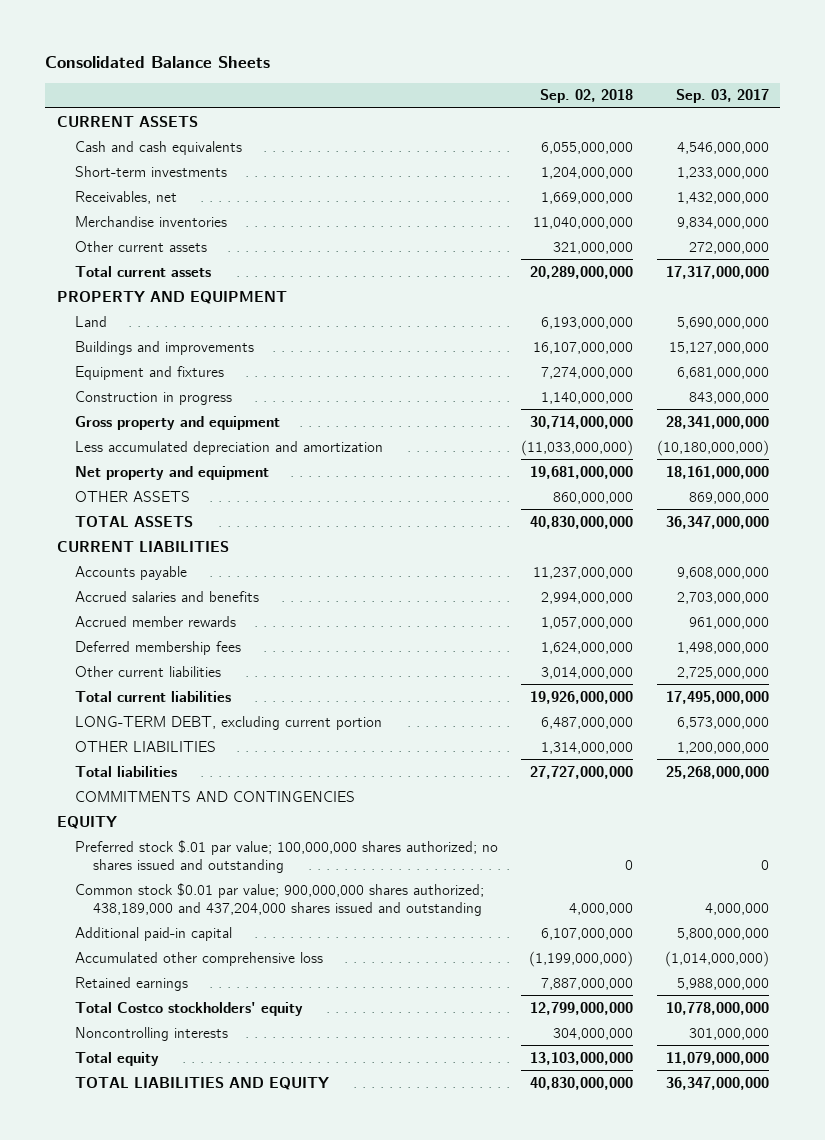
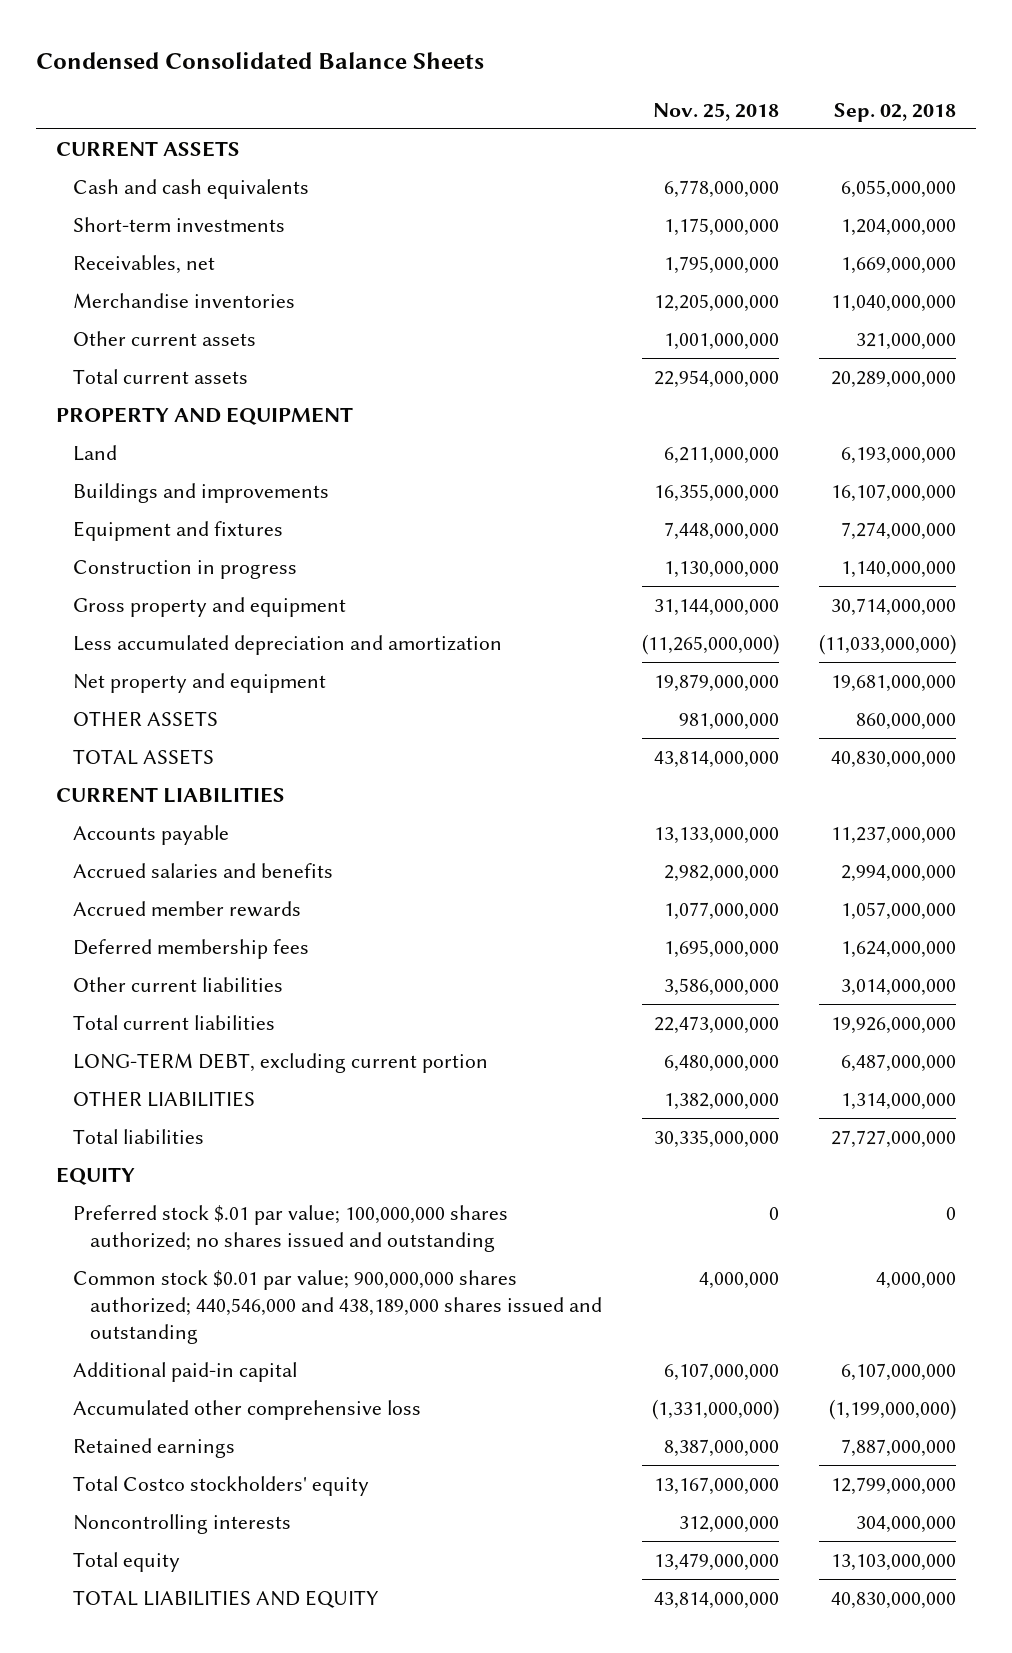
- Consolidated Balance Sheets
+ Condensed Consolidated Balance Sheets
- | Sep. 02, 2018 | Sep. 03, 2017
+ | Nov. 25, 2018 | Sep. 02, 2018
- COMMITMENTS AND CONTINGENCIES
- Common stock $0.01 par value; 900,000,000 shares authorized; 438,189,000 and 437,204,000 shares issued and outstanding | 4,000,000 | 4,000,000
+ Common stock $0.01 par value; 900,000,000 shares authorized; 440,546,000 and 438,189,000 shares issued and outstanding | 4,000,000 | 4,000,000

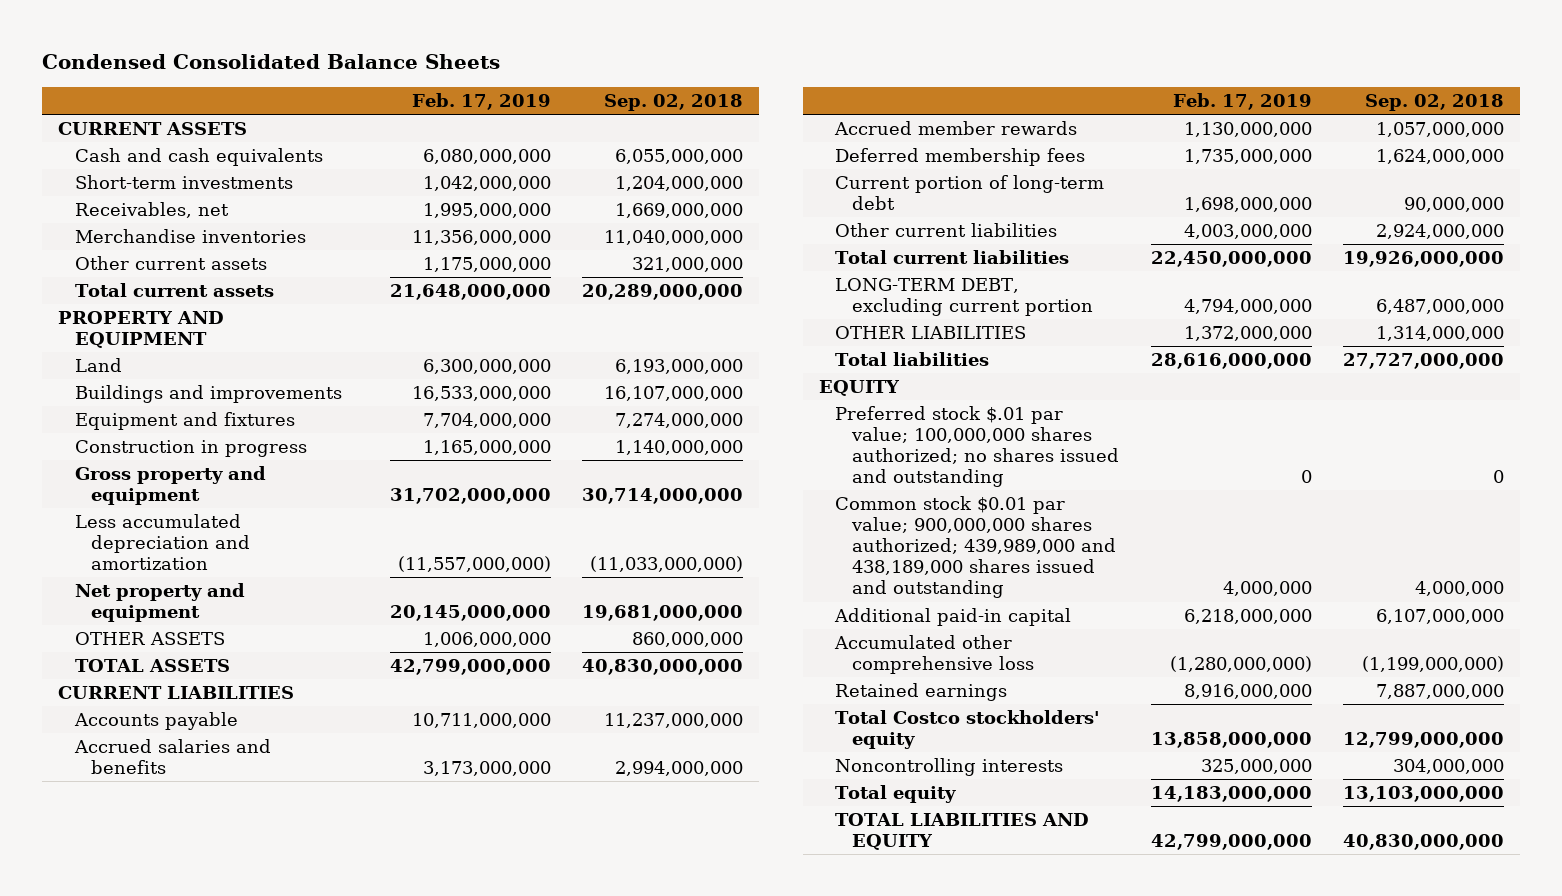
- | Nov. 25, 2018 | Sep. 02, 2018
+ | Feb. 17, 2019 | Sep. 02, 2018
- Other current liabilities | 3,586,000,000 | 3,014,000,000
+ Current portion of long-term debt | 1,698,000,000 | 90,000,000
+ Other current liabilities | 4,003,000,000 | 2,924,000,000
- Common stock $0.01 par value; 900,000,000 shares authorized; 440,546,000 and 438,189,000 shares issued and outstanding | 4,000,000 | 4,000,000
+ Common stock $0.01 par value; 900,000,000 shares authorized; 439,989,000 and 438,189,000 shares issued and outstanding | 4,000,000 | 4,000,000

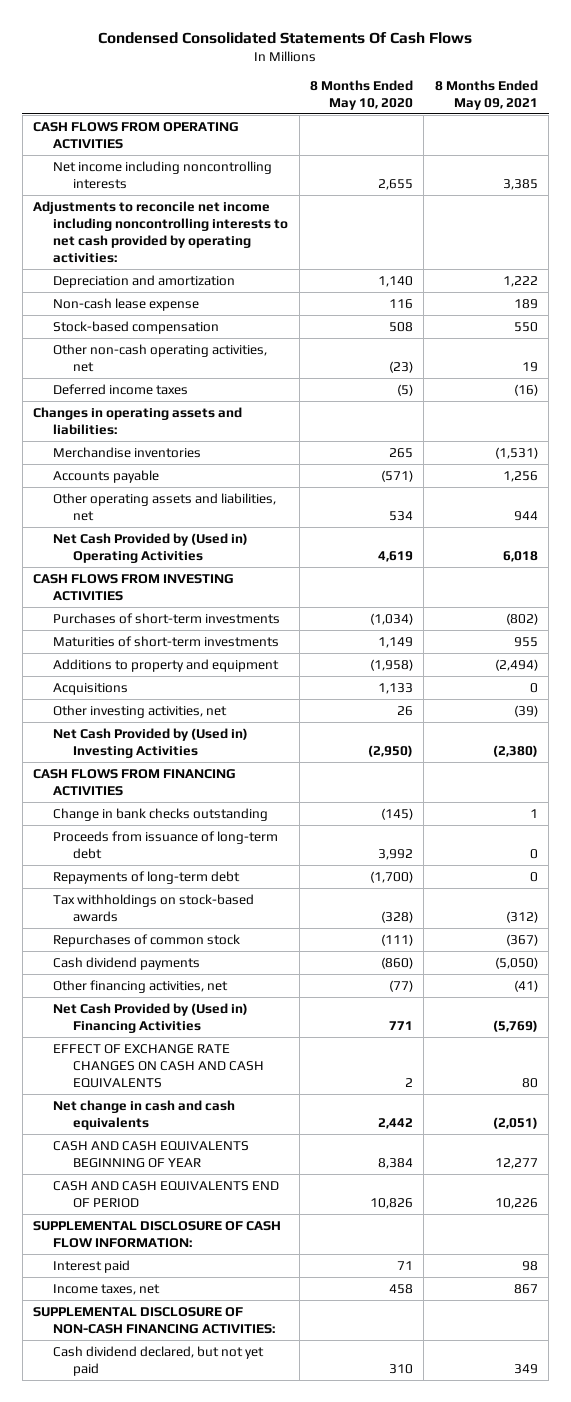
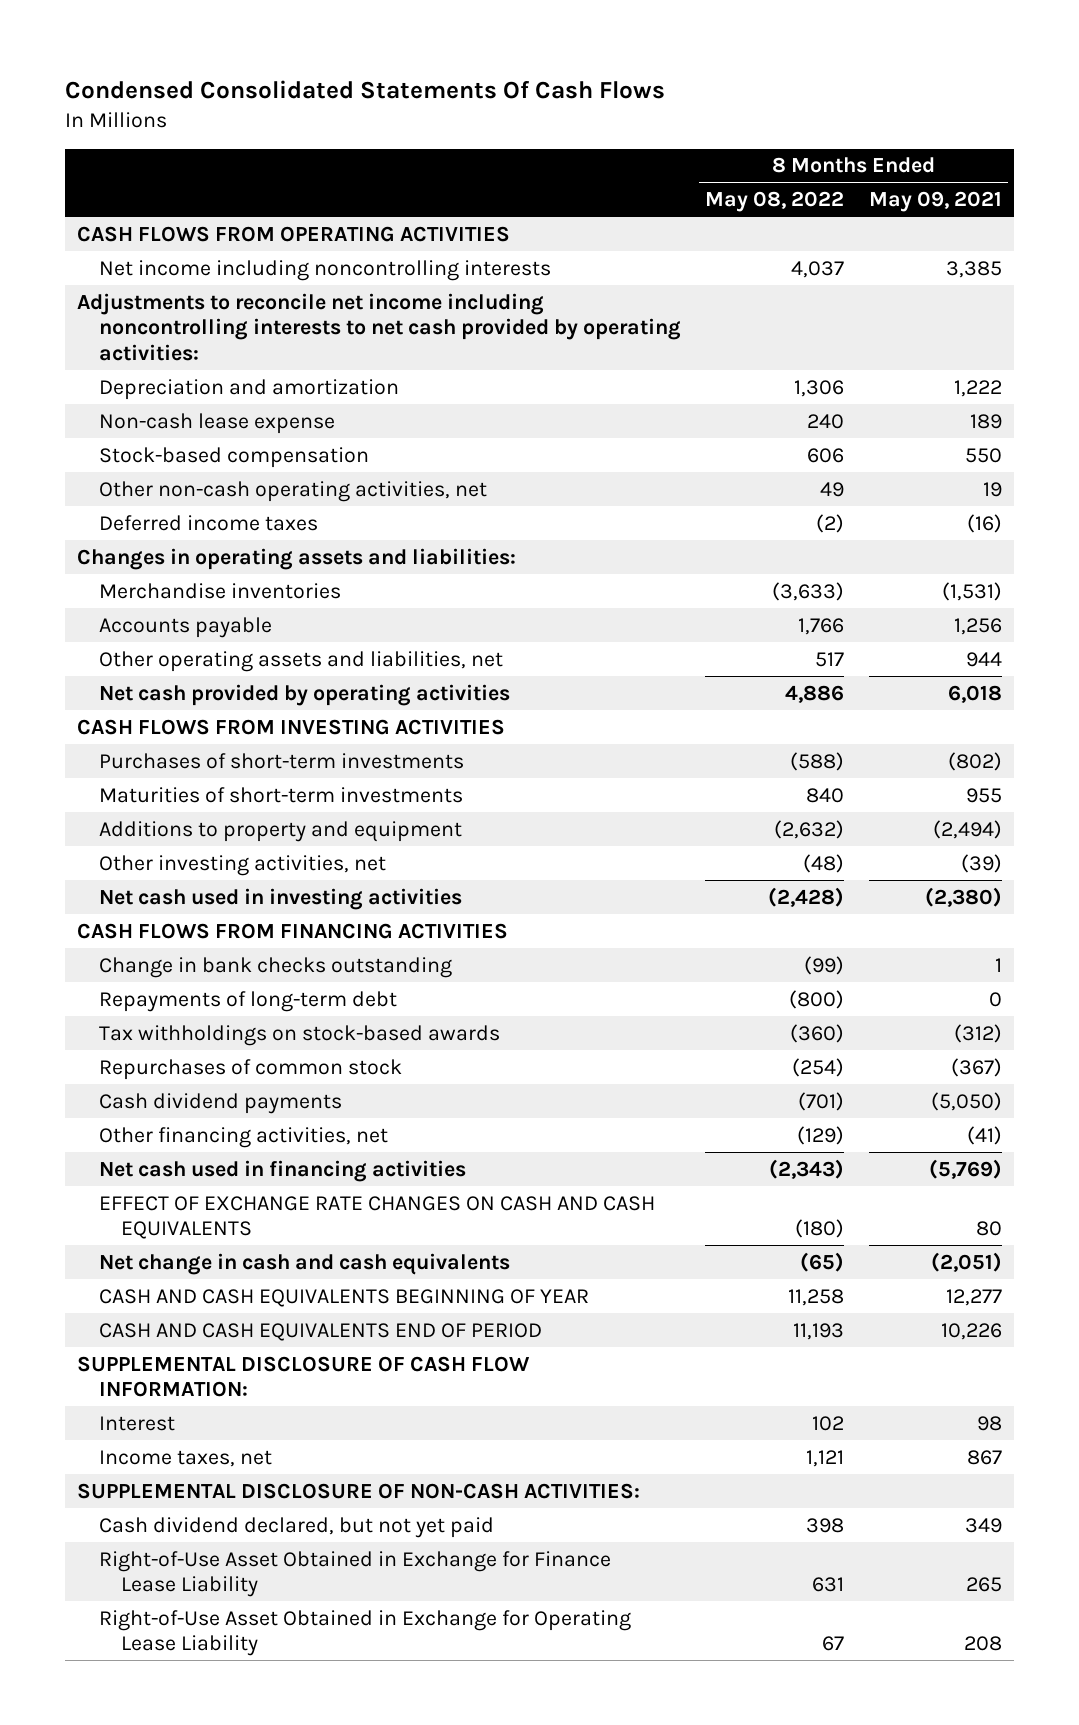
- | 8 Months Ended May 10, 2020 | 8 Months Ended May 09, 2021
+ | 8 Months Ended May 08, 2022 | 8 Months Ended May 09, 2021
- Net Cash Provided by (Used in) Operating Activities | 4,619 | 6,018
+ Net cash provided by operating activities | 4,886 | 6,018
- Acquisitions | 1,133 | 0
- Net Cash Provided by (Used in) Investing Activities | (2,950) | (2,380)
+ Net cash used in investing activities | (2,428) | (2,380)
- Proceeds from issuance of long-term debt | 3,992 | 0
- Net Cash Provided by (Used in) Financing Activities | 771 | (5,769)
+ Net cash used in financing activities | (2,343) | (5,769)
- Interest paid | 71 | 98
+ Interest | 102 | 98
- SUPPLEMENTAL DISCLOSURE OF NON-CASH FINANCING ACTIVITIES:
+ SUPPLEMENTAL DISCLOSURE OF NON-CASH ACTIVITIES:
+ Right-of-Use Asset Obtained in Exchange for Finance Lease Liability | 631 | 265
+ Right-of-Use Asset Obtained in Exchange for Operating Lease Liability | 67 | 208

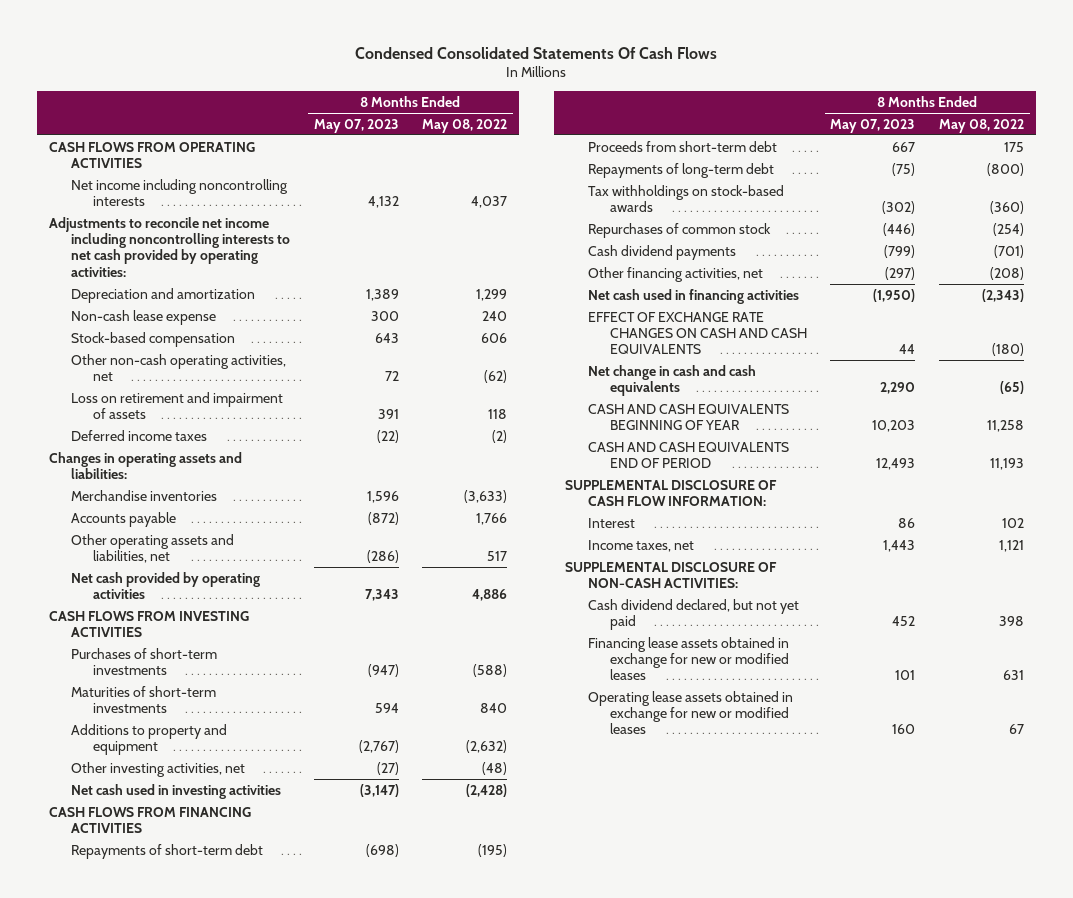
- | 8 Months Ended May 08, 2022 | 8 Months Ended May 09, 2021
+ | 8 Months Ended May 07, 2023 | 8 Months Ended May 08, 2022
- Depreciation and amortization | 1,306 | 1,222
+ Depreciation and amortization | 1,389 | 1,299
- Other non-cash operating activities, net | 49 | 19
+ Other non-cash operating activities, net | 72 | (62)
+ Loss on retirement and impairment of assets | 391 | 118
- Change in bank checks outstanding | (99) | 1
+ Repayments of short-term debt | (698) | (195)
+ Proceeds from short-term debt | 667 | 175
- Other financing activities, net | (129) | (41)
+ Other financing activities, net | (297) | (208)
- Right-of-Use Asset Obtained in Exchange for Finance Lease Liability | 631 | 265
- Right-of-Use Asset Obtained in Exchange for Operating Lease Liability | 67 | 208
+ Financing lease assets obtained in exchange for new or modified leases | 101 | 631
+ Operating lease assets obtained in exchange for new or modified leases | 160 | 67

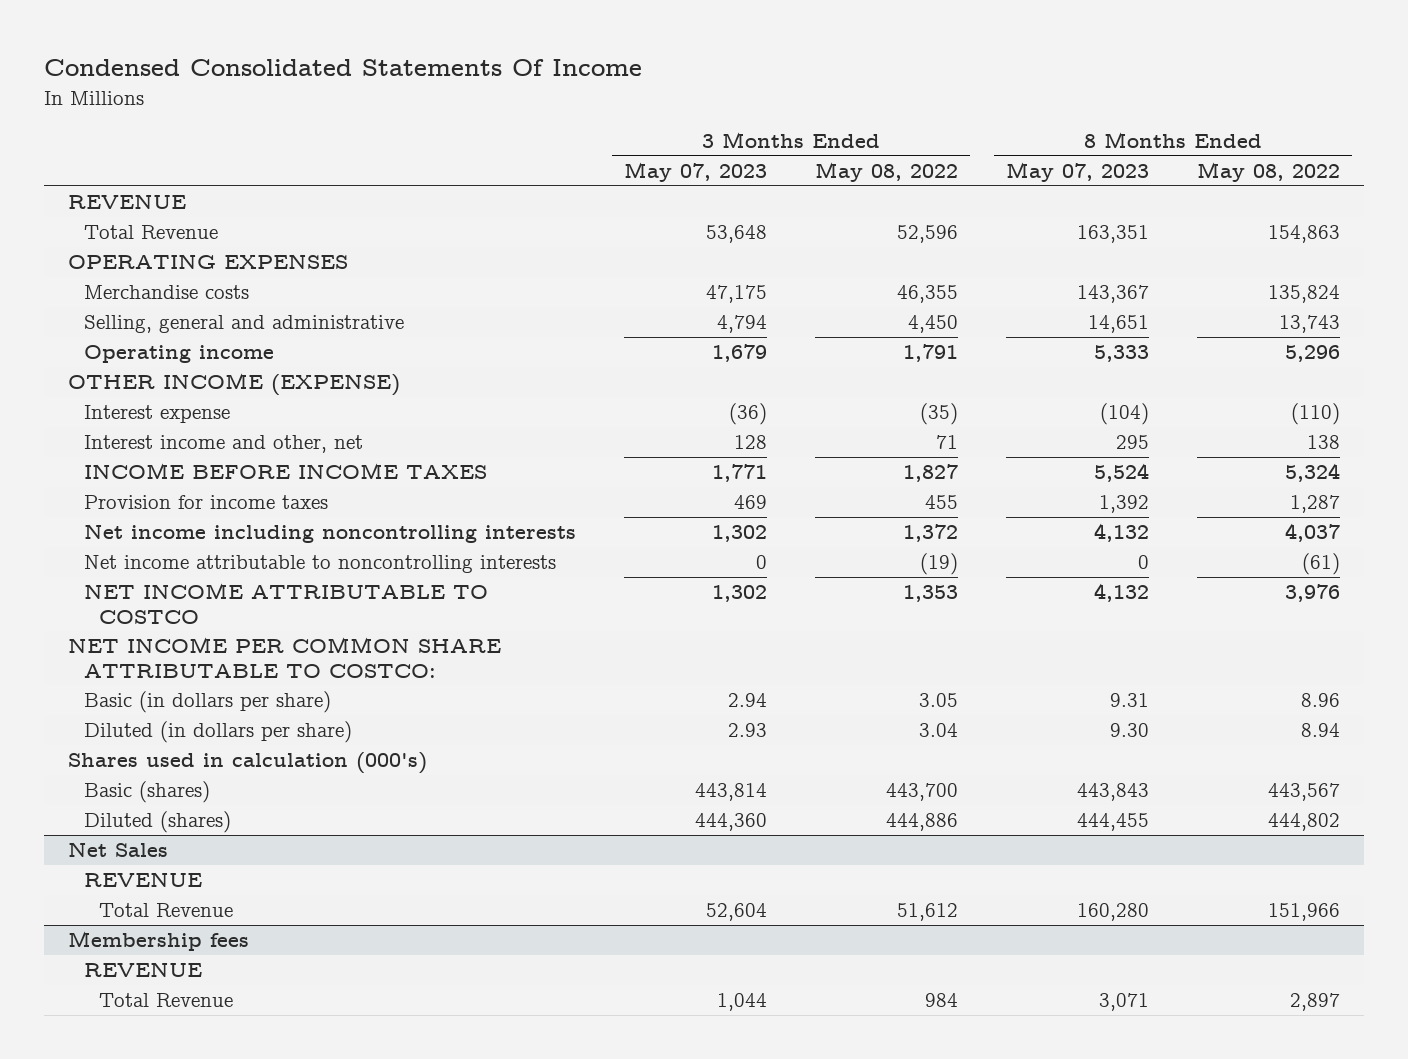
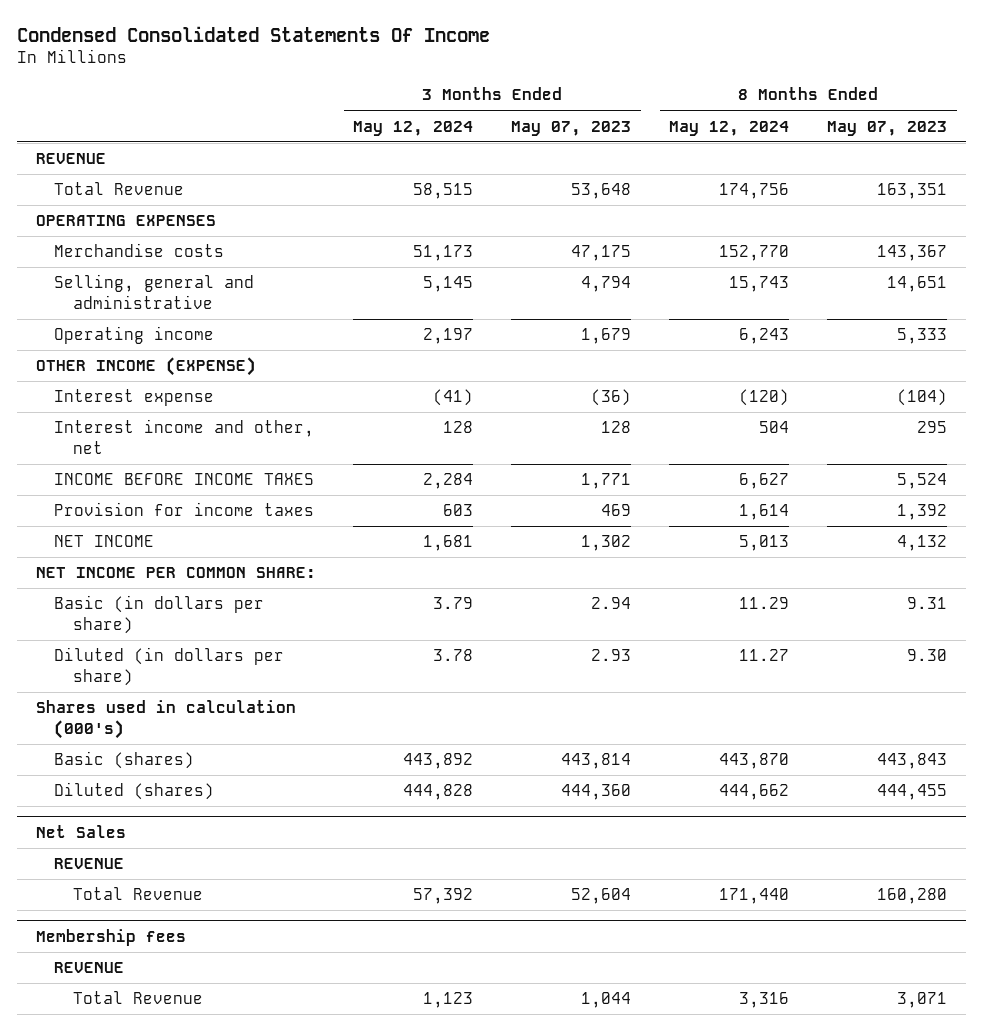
- | 3 Months Ended May 07, 2023 | 3 Months Ended May 08, 2022 | 8 Months Ended May 07, 2023 | 8 Months Ended May 08, 2022
+ | 3 Months Ended May 12, 2024 | 3 Months Ended May 07, 2023 | 8 Months Ended May 12, 2024 | 8 Months Ended May 07, 2023
- Net income including noncontrolling interests | 1,302 | 1,372 | 4,132 | 4,037
- Net income attributable to noncontrolling interests | 0 | (19) | 0 | (61)
- NET INCOME ATTRIBUTABLE TO COSTCO | 1,302 | 1,353 | 4,132 | 3,976
- NET INCOME PER COMMON SHARE ATTRIBUTABLE TO COSTCO:
+ NET INCOME | 1,681 | 1,302 | 5,013 | 4,132
+ NET INCOME PER COMMON SHARE:

